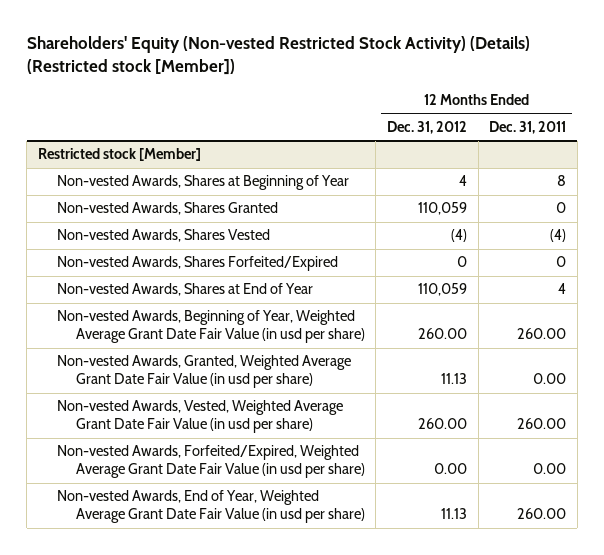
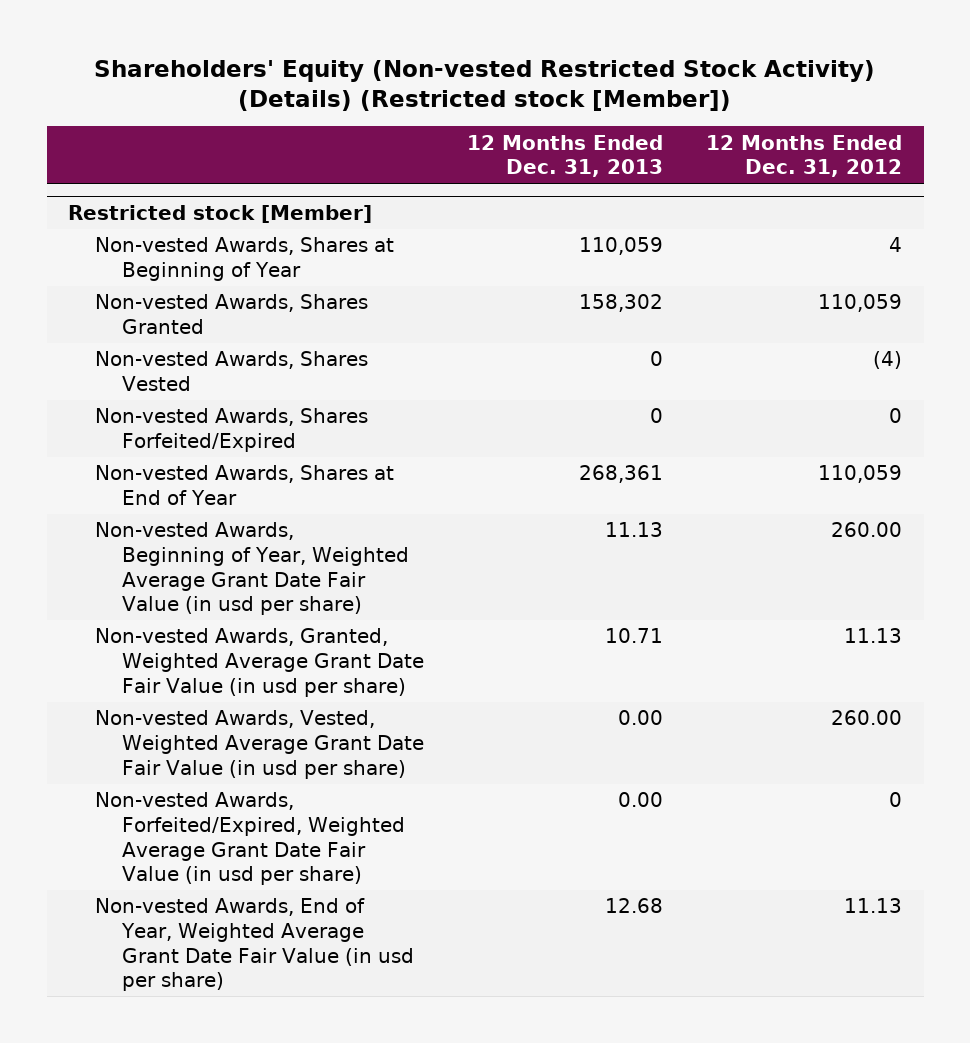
- | 12 Months Ended Dec. 31, 2012 | 12 Months Ended Dec. 31, 2011
+ | 12 Months Ended Dec. 31, 2013 | 12 Months Ended Dec. 31, 2012
@ Restricted stock [Member]
- Non-vested Awards, Forfeited/Expired, Weighted Average Grant Date Fair Value (in usd per share) | 0.00 | 0.00
+ Non-vested Awards, Forfeited/Expired, Weighted Average Grant Date Fair Value (in usd per share) | 0.00 | 0

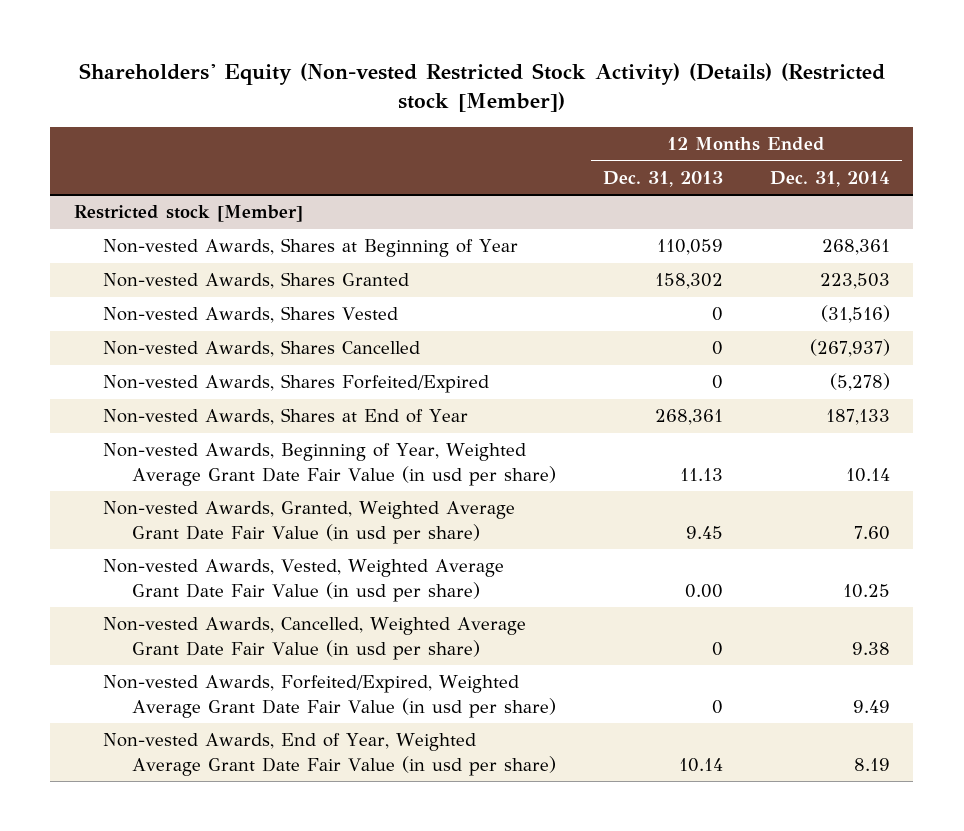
- | 12 Months Ended Dec. 31, 2013 | 12 Months Ended Dec. 31, 2012
+ | 12 Months Ended Dec. 31, 2013 | 12 Months Ended Dec. 31, 2014
@ Restricted stock [Member]
+ Non-vested Awards, Shares Cancelled | 0 | (267,937)
- Non-vested Awards, Granted, Weighted Average Grant Date Fair Value (in usd per share) | 10.71 | 11.13
+ Non-vested Awards, Granted, Weighted Average Grant Date Fair Value (in usd per share) | 9.45 | 7.60
- Non-vested Awards, Forfeited/Expired, Weighted Average Grant Date Fair Value (in usd per share) | 0.00 | 0
- Non-vested Awards, End of Year, Weighted Average Grant Date Fair Value (in usd per share) | 12.68 | 11.13
+ Non-vested Awards, Cancelled, Weighted Average Grant Date Fair Value (in usd per share) | 0 | 9.38
+ Non-vested Awards, Forfeited/Expired, Weighted Average Grant Date Fair Value (in usd per share) | 0 | 9.49
+ Non-vested Awards, End of Year, Weighted Average Grant Date Fair Value (in usd per share) | 10.14 | 8.19

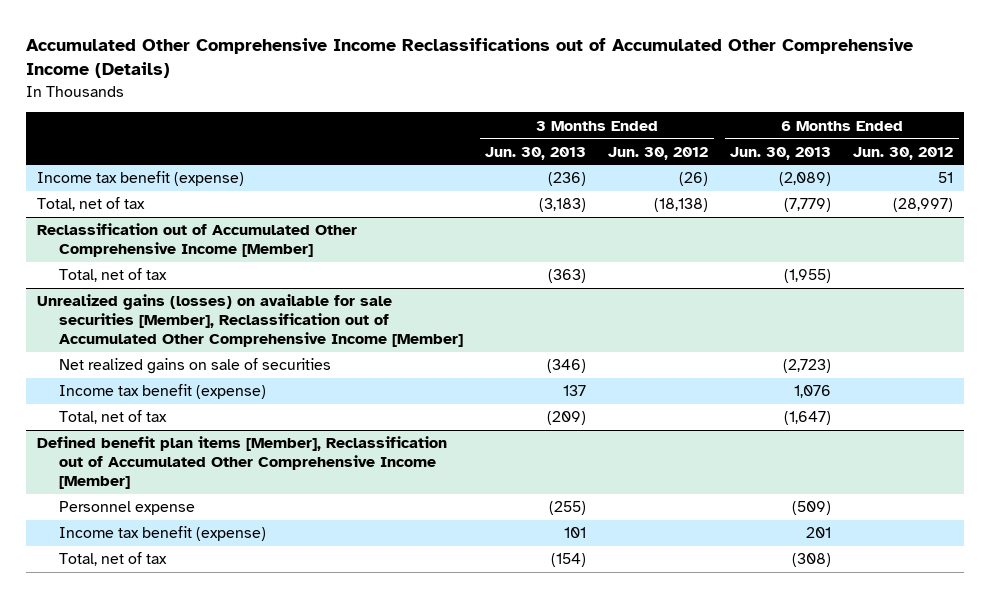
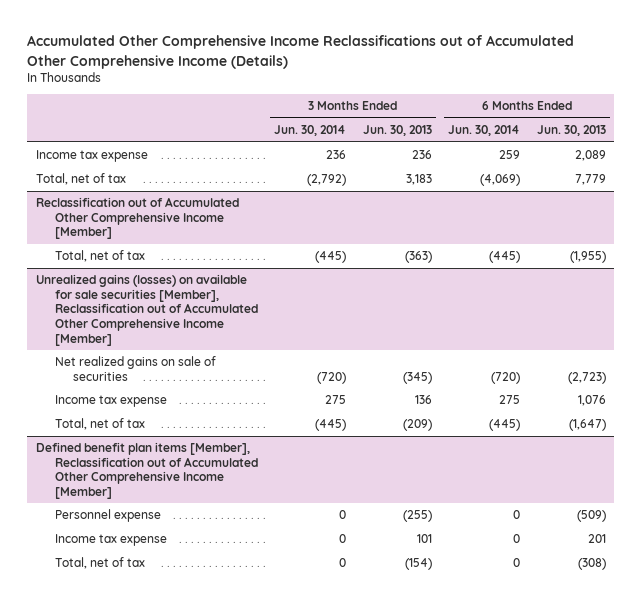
- | 3 Months Ended Jun. 30, 2013 | 3 Months Ended Jun. 30, 2012 | 6 Months Ended Jun. 30, 2013 | 6 Months Ended Jun. 30, 2012
+ | 3 Months Ended Jun. 30, 2014 | 3 Months Ended Jun. 30, 2013 | 6 Months Ended Jun. 30, 2014 | 6 Months Ended Jun. 30, 2013
- Income tax benefit (expense) | (236) | (26) | (2,089) | 51
- Total, net of tax | (3,183) | (18,138) | (7,779) | (28,997)
+ Income tax expense | 236 | 236 | 259 | 2,089
+ Total, net of tax | (2,792) | 3,183 | (4,069) | 7,779
@ Unrealized gains (losses) on available for sale securities [Member], Reclassification out of Accumulated Other Comprehensive Income [Member]
- Net realized gains on sale of securities | (346) | | (2,723) |
- Income tax benefit (expense) | 137 | | 1,076 |
+ Net realized gains on sale of securities | (720) | (345) | (720) | (2,723)
+ Income tax expense | 275 | 136 | 275 | 1,076
@ Defined benefit plan items [Member], Reclassification out of Accumulated Other Comprehensive Income [Member]
- Income tax benefit (expense) | 101 | | 201 |
+ Income tax expense | 0 | 101 | 0 | 201

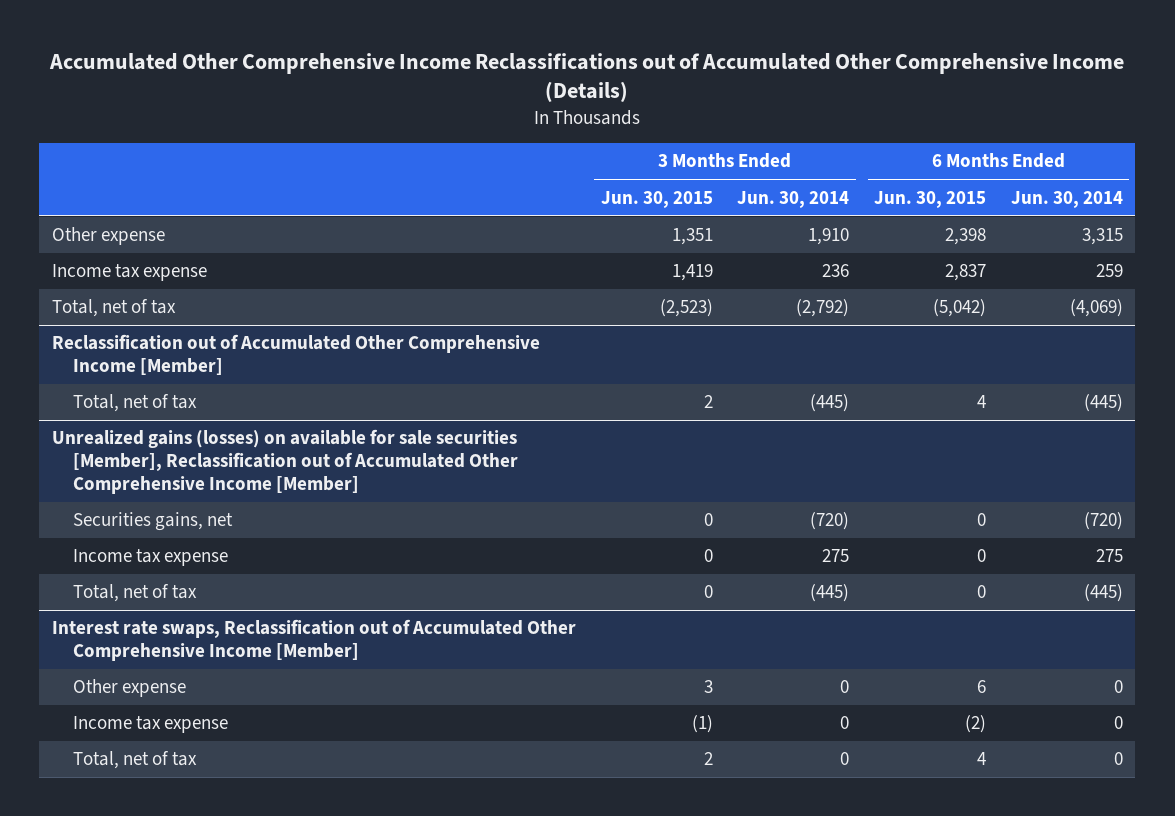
- | 3 Months Ended Jun. 30, 2014 | 3 Months Ended Jun. 30, 2013 | 6 Months Ended Jun. 30, 2014 | 6 Months Ended Jun. 30, 2013
+ | 3 Months Ended Jun. 30, 2015 | 3 Months Ended Jun. 30, 2014 | 6 Months Ended Jun. 30, 2015 | 6 Months Ended Jun. 30, 2014
+ Other expense | 1,351 | 1,910 | 2,398 | 3,315
@ Unrealized gains (losses) on available for sale securities [Member], Reclassification out of Accumulated Other Comprehensive Income [Member]
- Net realized gains on sale of securities | (720) | (345) | (720) | (2,723)
+ Securities gains, net | 0 | (720) | 0 | (720)
- Defined benefit plan items [Member], Reclassification out of Accumulated Other Comprehensive Income [Member]
- Personnel expense | 0 | (255) | 0 | (509)
+ Interest rate swaps, Reclassification out of Accumulated Other Comprehensive Income [Member]
+ Other expense | 3 | 0 | 6 | 0

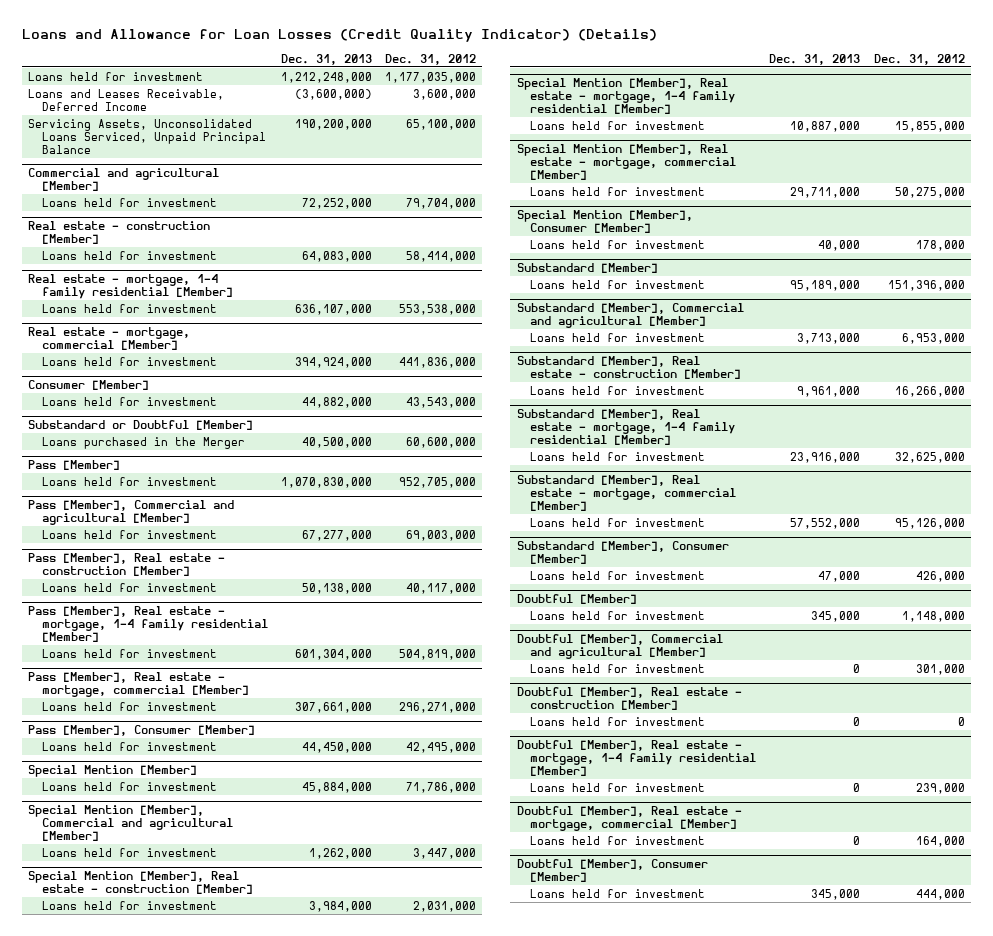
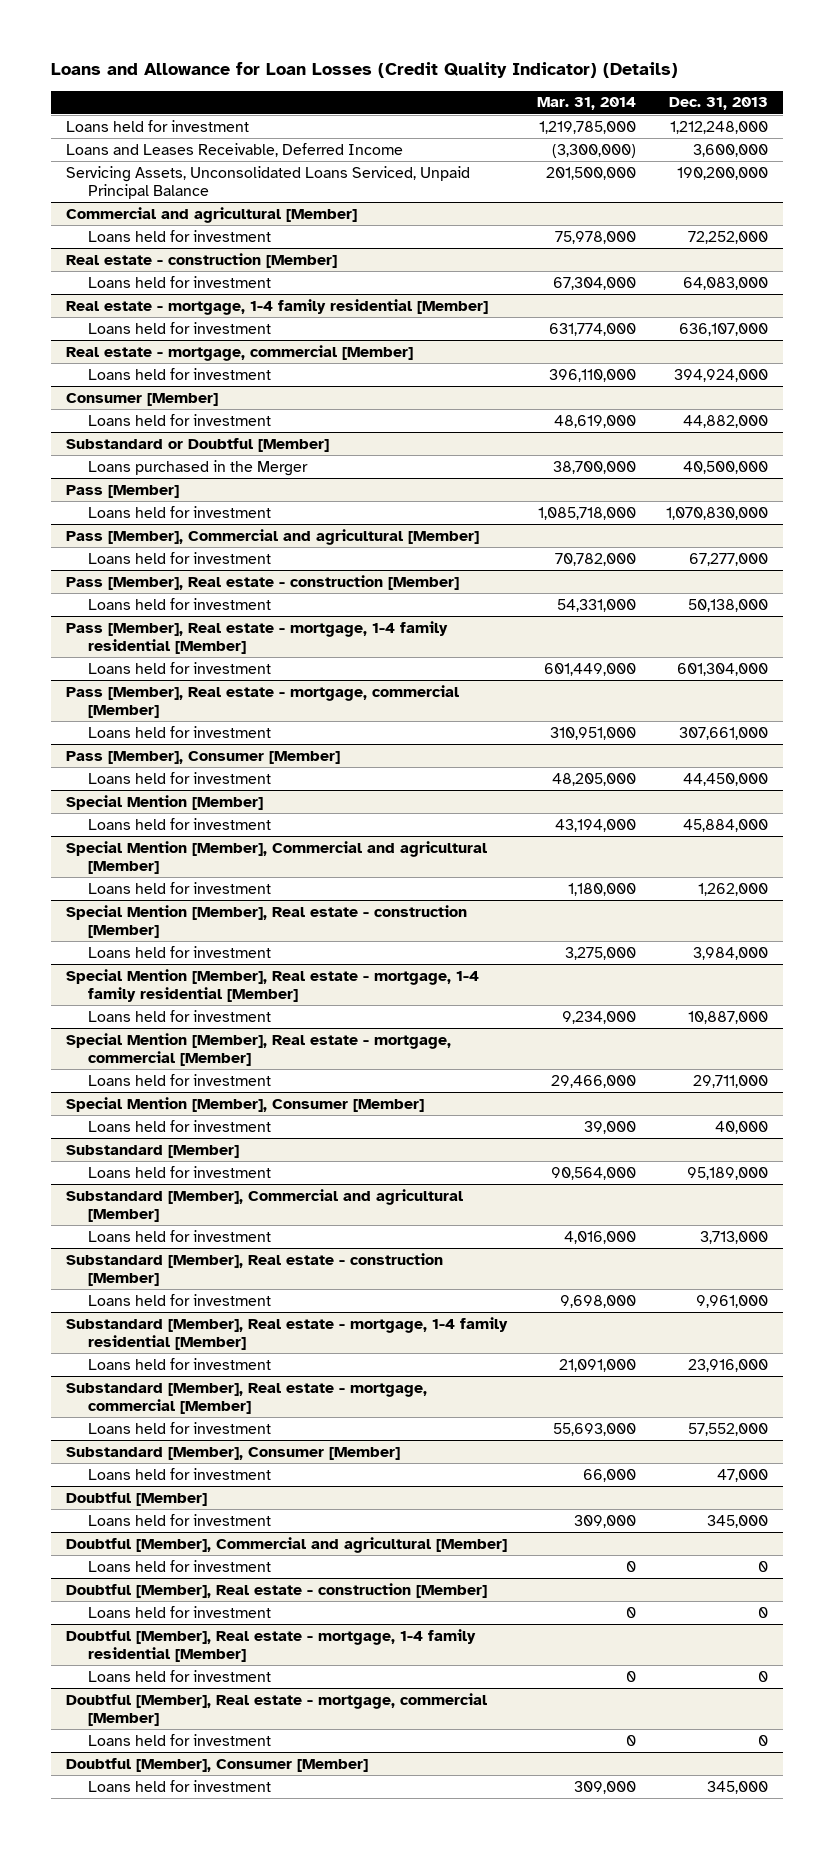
- | Dec. 31, 2013 | Dec. 31, 2012
+ | Mar. 31, 2014 | Dec. 31, 2013
- Loans and Leases Receivable, Deferred Income | (3,600,000) | 3,600,000
+ Loans and Leases Receivable, Deferred Income | (3,300,000) | 3,600,000

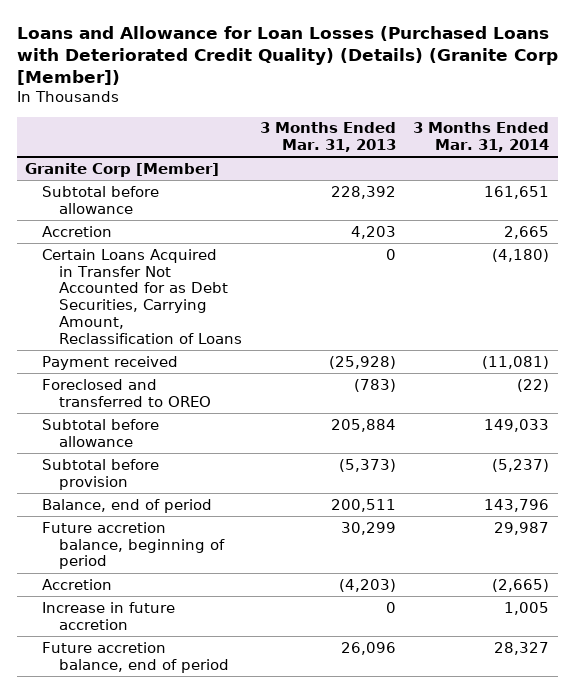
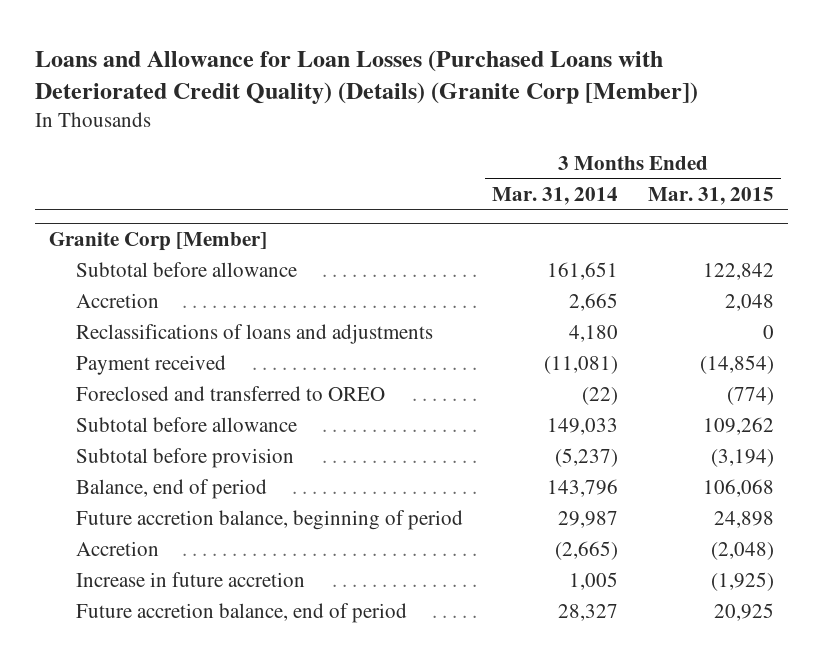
- | 3 Months Ended Mar. 31, 2013 | 3 Months Ended Mar. 31, 2014
+ | 3 Months Ended Mar. 31, 2014 | 3 Months Ended Mar. 31, 2015
@ Granite Corp [Member]
- Certain Loans Acquired in Transfer Not Accounted for as Debt Securities, Carrying Amount, Reclassification of Loans | 0 | (4,180)
+ Reclassifications of loans and adjustments | 4,180 | 0

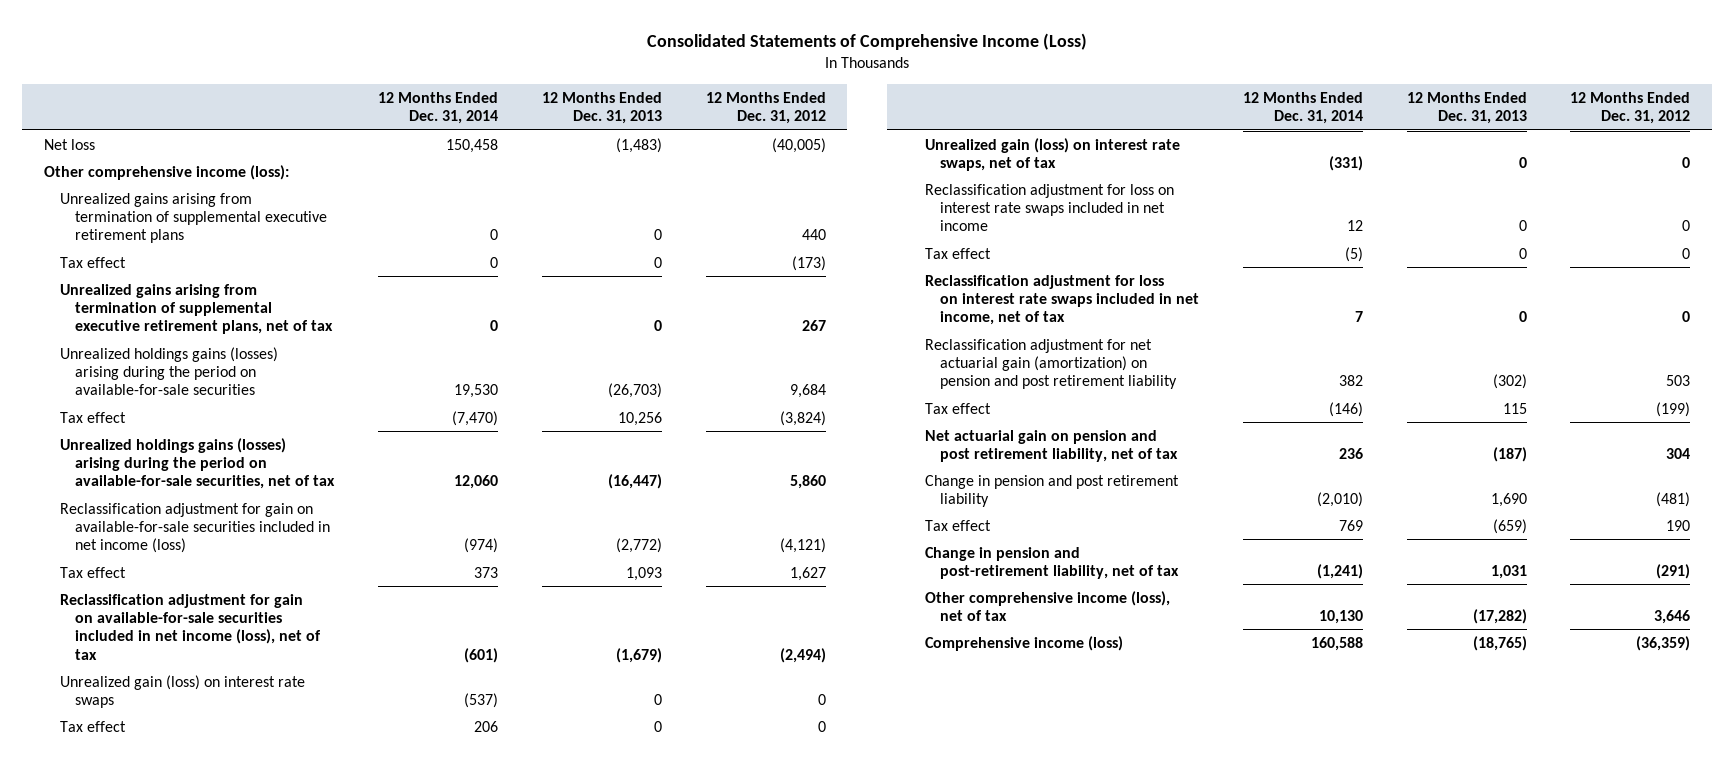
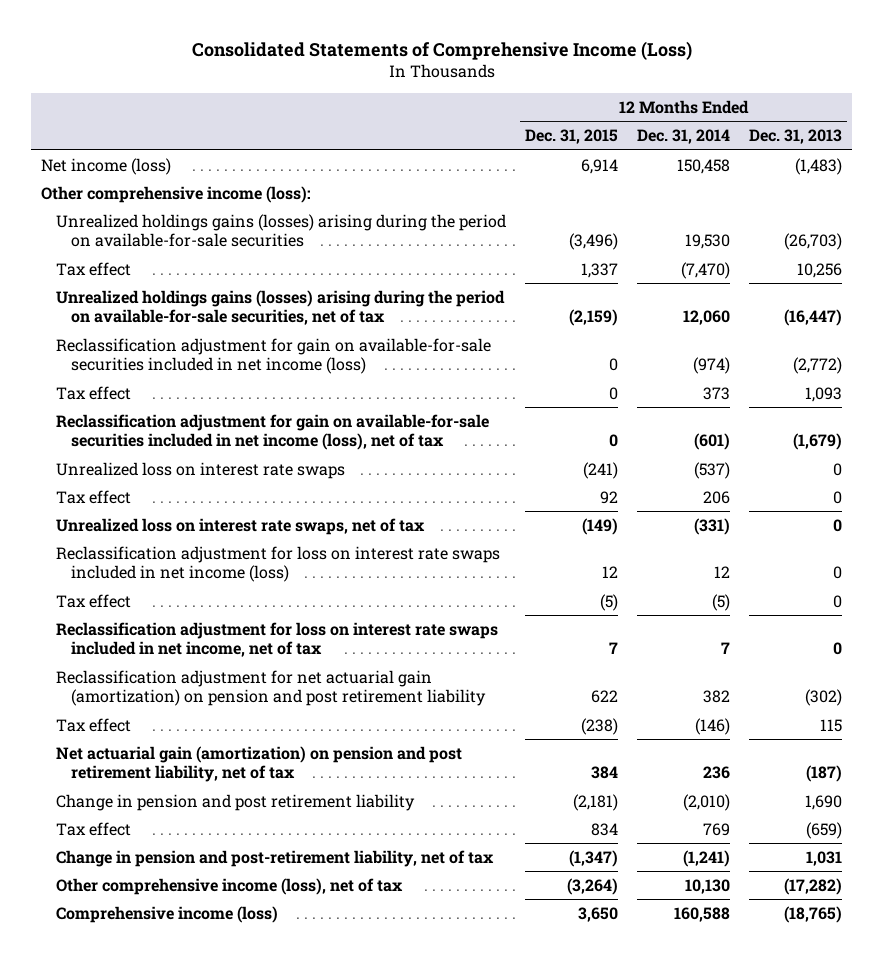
- | 12 Months Ended Dec. 31, 2014 | 12 Months Ended Dec. 31, 2013 | 12 Months Ended Dec. 31, 2012
+ | 12 Months Ended Dec. 31, 2015 | 12 Months Ended Dec. 31, 2014 | 12 Months Ended Dec. 31, 2013
- Net loss | 150,458 | (1,483) | (40,005)
+ Net income (loss) | 6,914 | 150,458 | (1,483)
- Unrealized gains arising from termination of supplemental executive retirement plans | 0 | 0 | 440
- Tax effect | 0 | 0 | (173)
- Unrealized gains arising from termination of supplemental executive retirement plans, net of tax | 0 | 0 | 267
- Unrealized gain (loss) on interest rate swaps | (537) | 0 | 0
+ Unrealized loss on interest rate swaps | (241) | (537) | 0
- Unrealized gain (loss) on interest rate swaps, net of tax | (331) | 0 | 0
- Reclassification adjustment for loss on interest rate swaps included in net income | 12 | 0 | 0
+ Unrealized loss on interest rate swaps, net of tax | (149) | (331) | 0
+ Reclassification adjustment for loss on interest rate swaps included in net income (loss) | 12 | 12 | 0
- Net actuarial gain on pension and post retirement liability, net of tax | 236 | (187) | 304
+ Net actuarial gain (amortization) on pension and post retirement liability, net of tax | 384 | 236 | (187)

